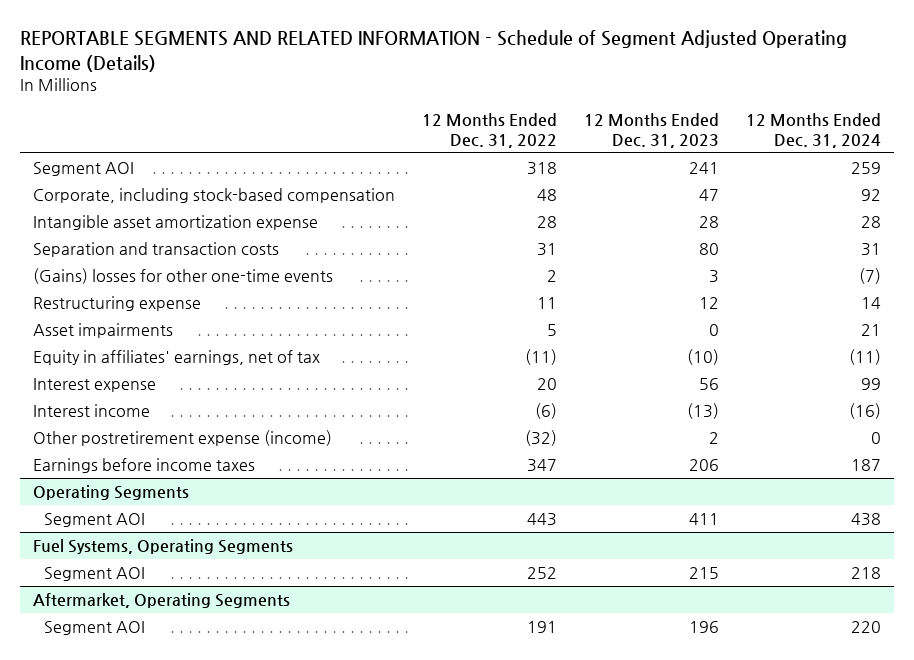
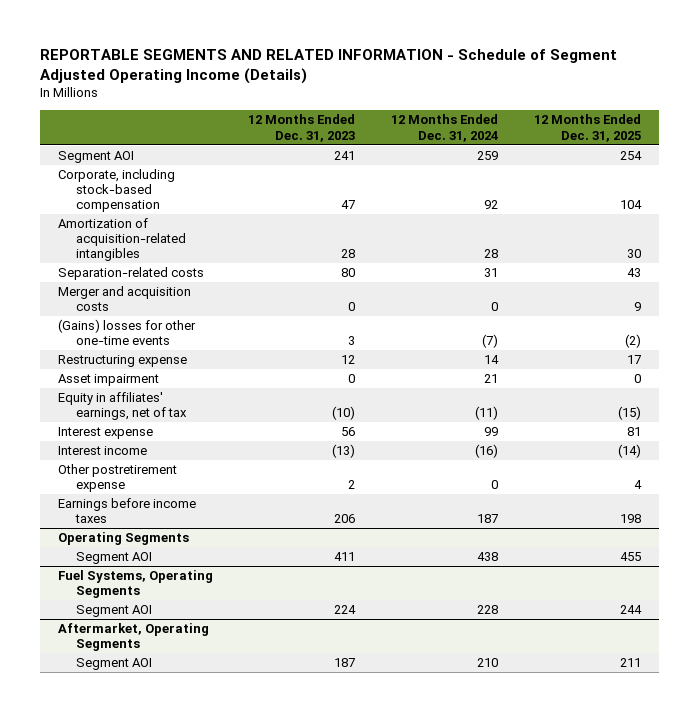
- | 12 Months Ended Dec. 31, 2022 | 12 Months Ended Dec. 31, 2023 | 12 Months Ended Dec. 31, 2024
+ | 12 Months Ended Dec. 31, 2023 | 12 Months Ended Dec. 31, 2024 | 12 Months Ended Dec. 31, 2025
- Intangible asset amortization expense | 28 | 28 | 28
- Separation and transaction costs | 31 | 80 | 31
+ Amortization of acquisition-related intangibles | 28 | 28 | 30
+ Separation-related costs | 80 | 31 | 43
+ Merger and acquisition costs | 0 | 0 | 9
- Asset impairments | 5 | 0 | 21
+ Asset impairment | 0 | 21 | 0
- Other postretirement expense (income) | (32) | 2 | 0
+ Other postretirement expense | 2 | 0 | 4
@ Fuel Systems, Operating Segments
- Segment AOI | 252 | 215 | 218
+ Segment AOI | 224 | 228 | 244
@ Aftermarket, Operating Segments
- Segment AOI | 191 | 196 | 220
+ Segment AOI | 187 | 210 | 211

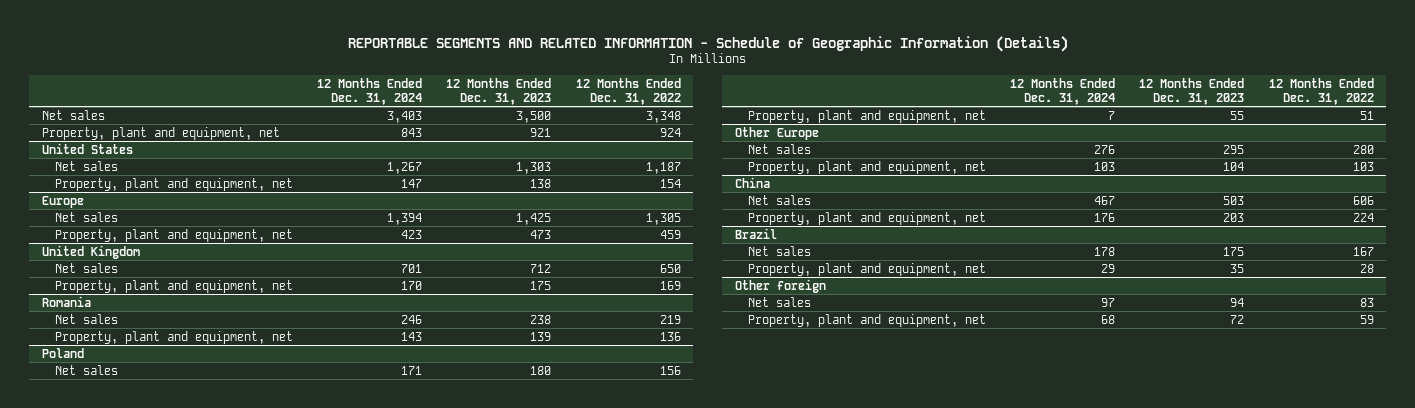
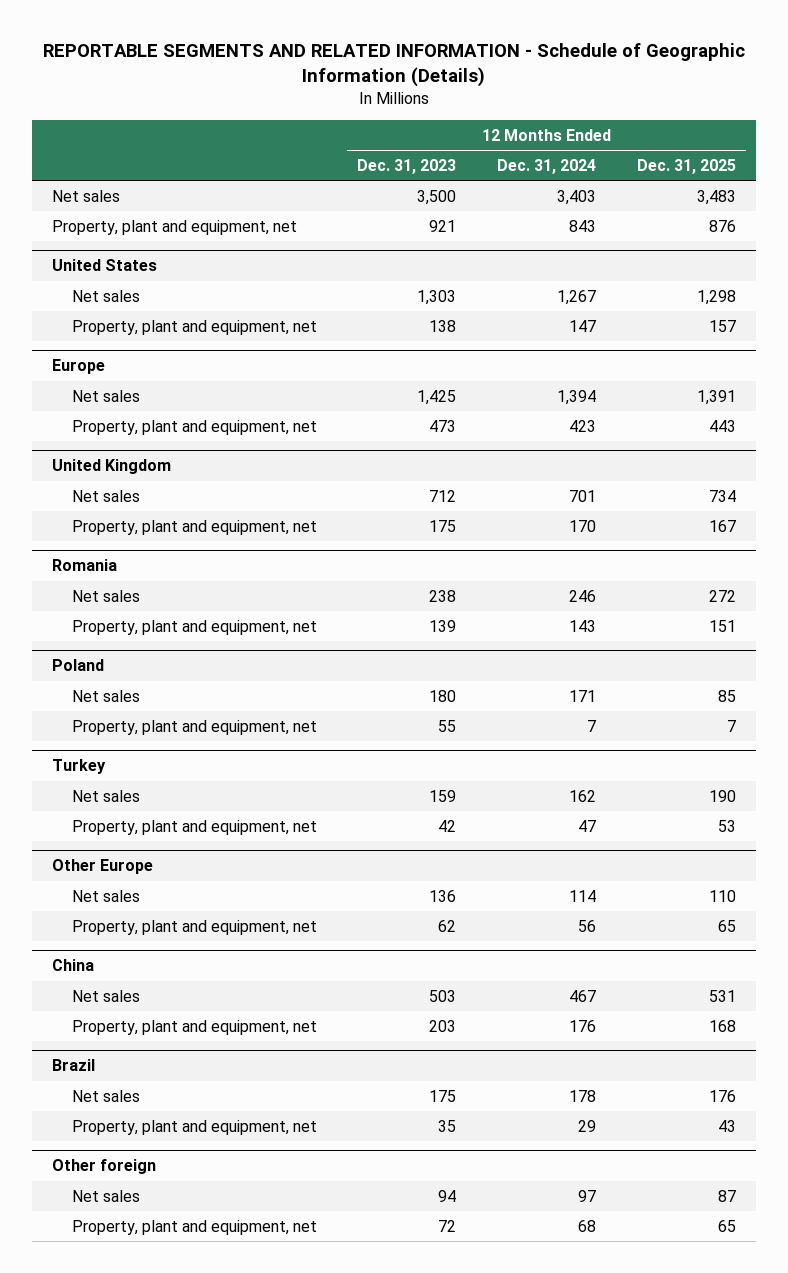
- | 12 Months Ended Dec. 31, 2024 | 12 Months Ended Dec. 31, 2023 | 12 Months Ended Dec. 31, 2022
+ | 12 Months Ended Dec. 31, 2023 | 12 Months Ended Dec. 31, 2024 | 12 Months Ended Dec. 31, 2025
+ Turkey
+ Net sales | 159 | 162 | 190
+ Property, plant and equipment, net | 42 | 47 | 53
@ Other Europe
- Net sales | 276 | 295 | 280
- Property, plant and equipment, net | 103 | 104 | 103
+ Net sales | 136 | 114 | 110
+ Property, plant and equipment, net | 62 | 56 | 65

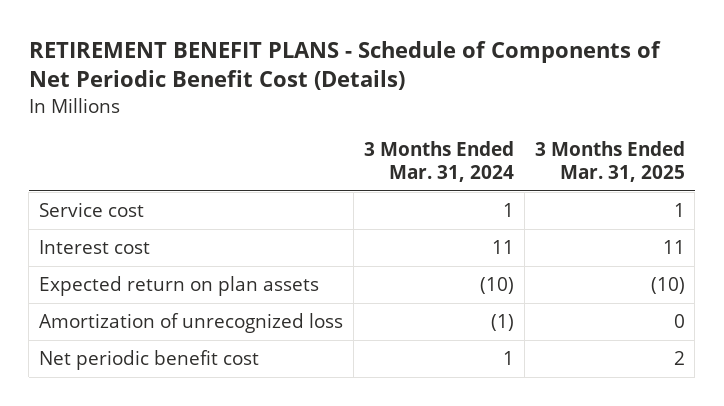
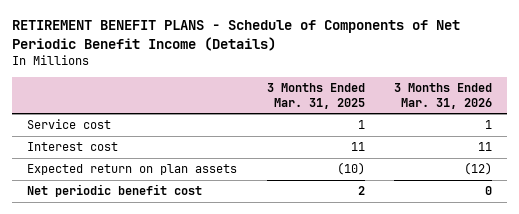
- RETIREMENT BENEFIT PLANS - Schedule of Components of Net Periodic Benefit Cost (Details)
+ RETIREMENT BENEFIT PLANS - Schedule of Components of Net Periodic Benefit Income (Details)
- | 3 Months Ended Mar. 31, 2024 | 3 Months Ended Mar. 31, 2025
+ | 3 Months Ended Mar. 31, 2025 | 3 Months Ended Mar. 31, 2026
- Amortization of unrecognized loss | (1) | 0

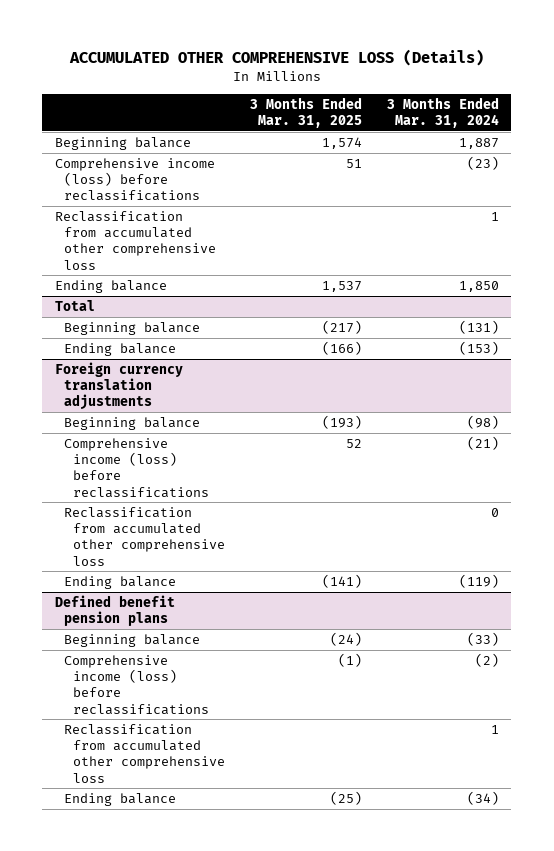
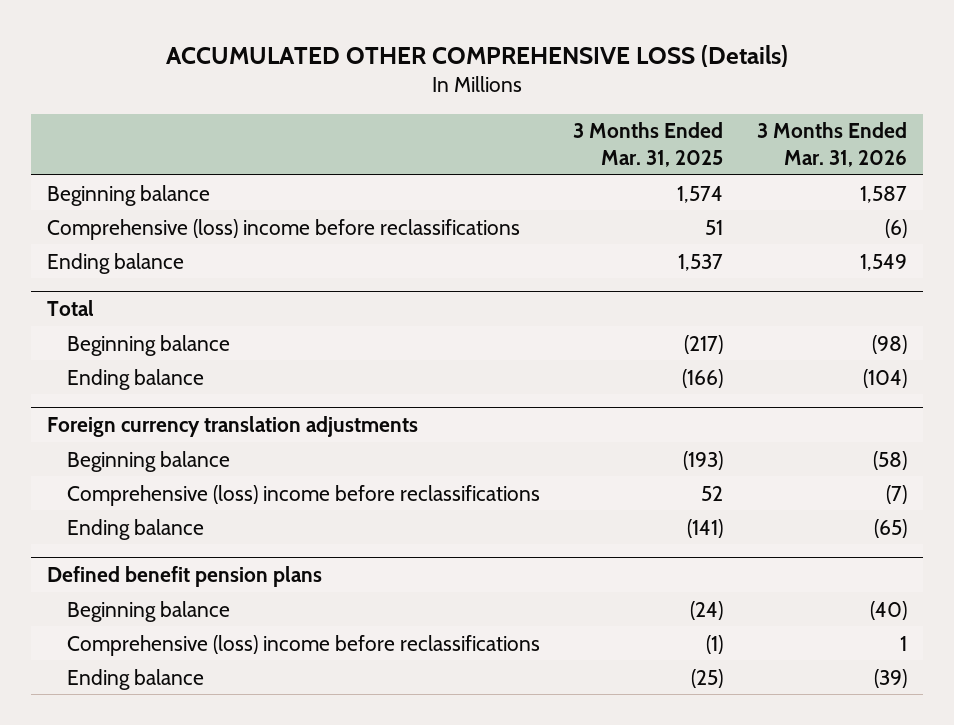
- | 3 Months Ended Mar. 31, 2025 | 3 Months Ended Mar. 31, 2024
+ | 3 Months Ended Mar. 31, 2025 | 3 Months Ended Mar. 31, 2026
- Comprehensive income (loss) before reclassifications | 51 | (23)
- Reclassification from accumulated other comprehensive loss | | 1
+ Comprehensive (loss) income before reclassifications | 51 | (6)
@ Foreign currency translation adjustments
- Comprehensive income (loss) before reclassifications | 52 | (21)
- Reclassification from accumulated other comprehensive loss | | 0
+ Comprehensive (loss) income before reclassifications | 52 | (7)
@ Defined benefit pension plans
- Comprehensive income (loss) before reclassifications | (1) | (2)
- Reclassification from accumulated other comprehensive loss | | 1
+ Comprehensive (loss) income before reclassifications | (1) | 1

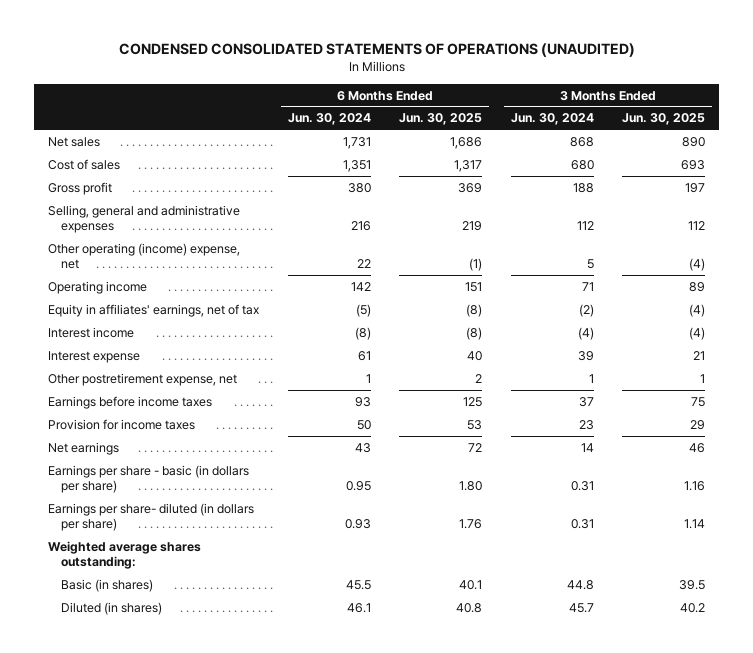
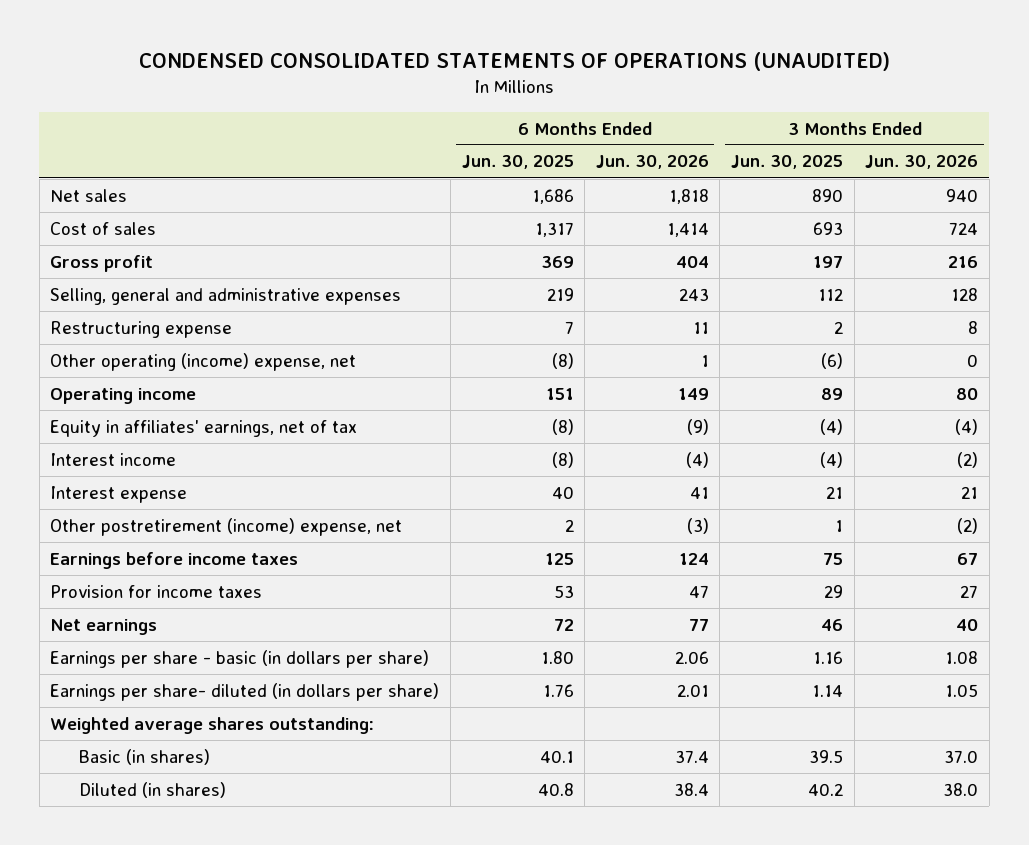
- | 6 Months Ended Jun. 30, 2024 | 6 Months Ended Jun. 30, 2025 | 3 Months Ended Jun. 30, 2024 | 3 Months Ended Jun. 30, 2025
+ | 6 Months Ended Jun. 30, 2025 | 6 Months Ended Jun. 30, 2026 | 3 Months Ended Jun. 30, 2025 | 3 Months Ended Jun. 30, 2026
- Other operating (income) expense, net | 22 | (1) | 5 | (4)
+ Restructuring expense | 7 | 11 | 2 | 8
+ Other operating (income) expense, net | (8) | 1 | (6) | 0
- Other postretirement expense, net | 1 | 2 | 1 | 1
+ Other postretirement (income) expense, net | 2 | (3) | 1 | (2)

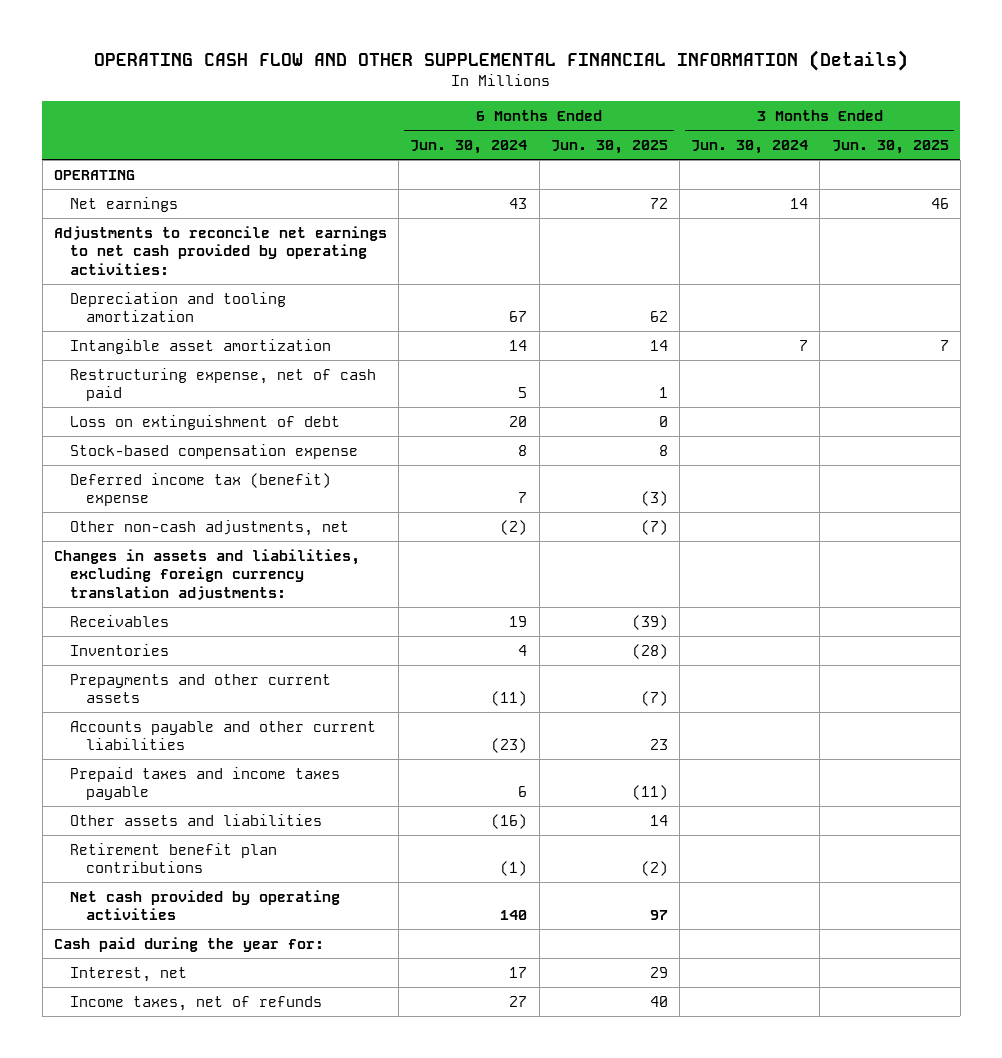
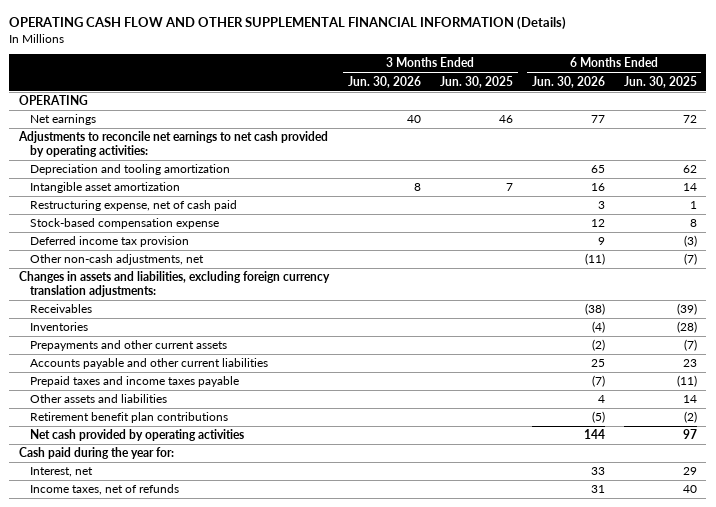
- | 6 Months Ended Jun. 30, 2024 | 6 Months Ended Jun. 30, 2025 | 3 Months Ended Jun. 30, 2024 | 3 Months Ended Jun. 30, 2025
+ | 3 Months Ended Jun. 30, 2026 | 3 Months Ended Jun. 30, 2025 | 6 Months Ended Jun. 30, 2026 | 6 Months Ended Jun. 30, 2025
- Loss on extinguishment of debt | 20 | 0 | |
- Deferred income tax (benefit) expense | 7 | (3) | |
+ Deferred income tax provision | | | 9 | (3)

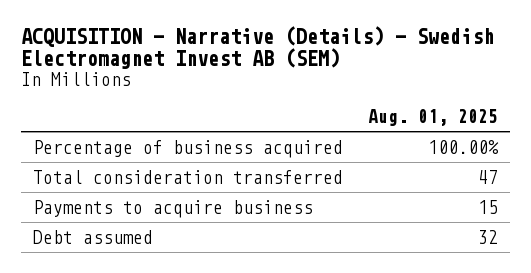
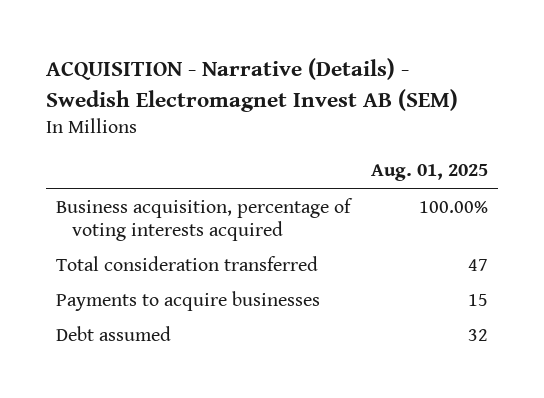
- Percentage of business acquired | 100.00%
+ Business acquisition, percentage of voting interests acquired | 100.00%
- Payments to acquire business | 15
+ Payments to acquire businesses | 15

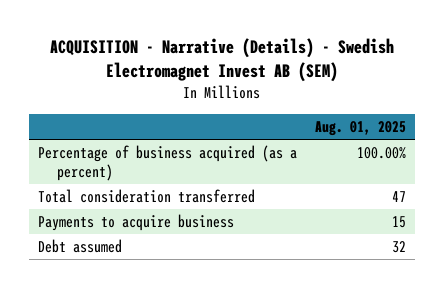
- Business acquisition, percentage of voting interests acquired | 100.00%
+ Percentage of business acquired (as a percent) | 100.00%
- Payments to acquire businesses | 15
+ Payments to acquire business | 15

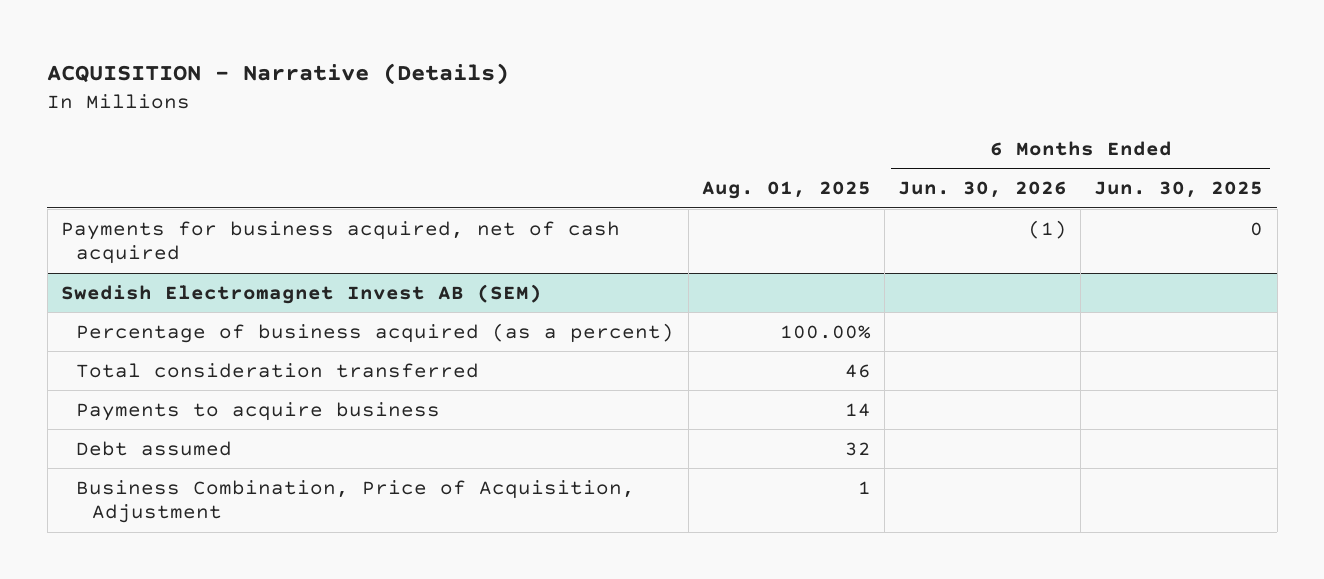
- ACQUISITION - Narrative (Details) - Swedish Electromagnet Invest AB (SEM)
+ ACQUISITION - Narrative (Details)
- | Aug. 01, 2025
+ | Aug. 01, 2025 | 6 Months Ended Jun. 30, 2026 | 6 Months Ended Jun. 30, 2025
+ Payments for business acquired, net of cash acquired | | (1) | 0
+ Swedish Electromagnet Invest AB (SEM)
- Total consideration transferred | 47
- Payments to acquire business | 15
+ Total consideration transferred | 46 | |
+ Payments to acquire business | 14 | |
+ Business Combination, Price of Acquisition, Adjustment | 1 | |

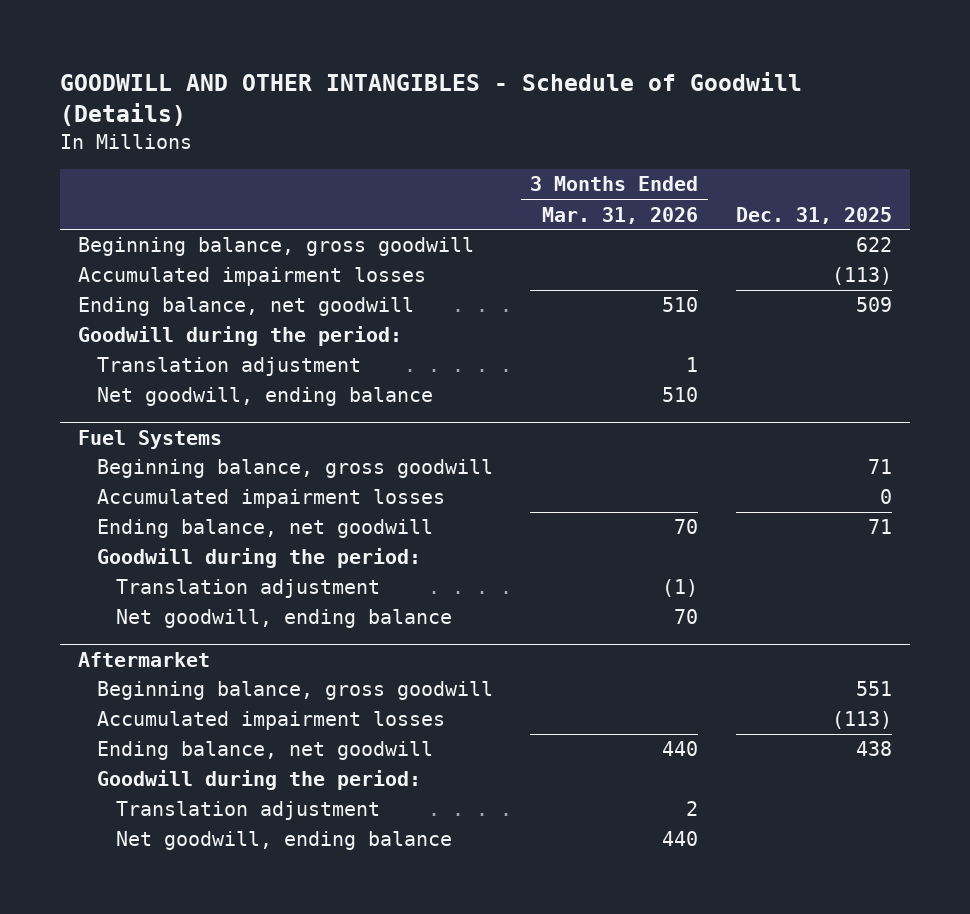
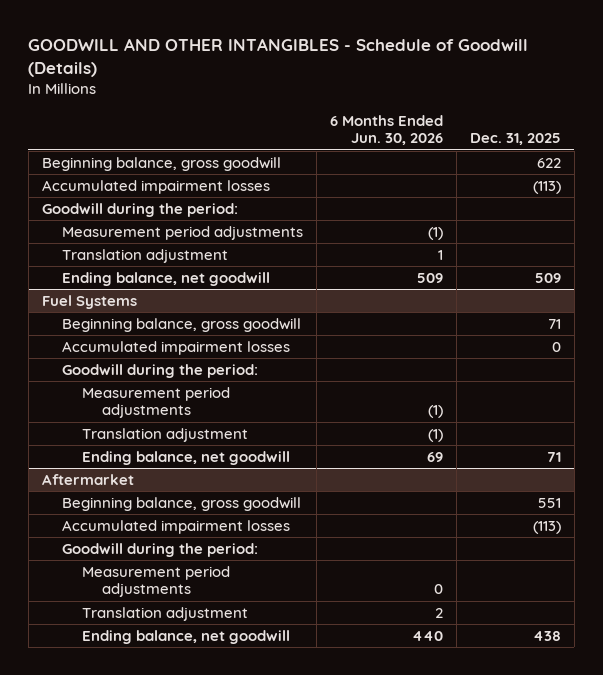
- | 3 Months Ended Mar. 31, 2026 | Dec. 31, 2025
+ | 6 Months Ended Jun. 30, 2026 | Dec. 31, 2025
+ Measurement period adjustments | (1) |
- Net goodwill, ending balance | 510 |
moved down: Ending balance, net goodwill | 509 | 509
@ Fuel Systems
+ Measurement period adjustments | (1) |
- Net goodwill, ending balance | 70 |
moved down: Ending balance, net goodwill | 69 | 71
@ Aftermarket
+ Measurement period adjustments | 0 |
- Net goodwill, ending balance | 440 |
moved down: Ending balance, net goodwill | 440 | 438

